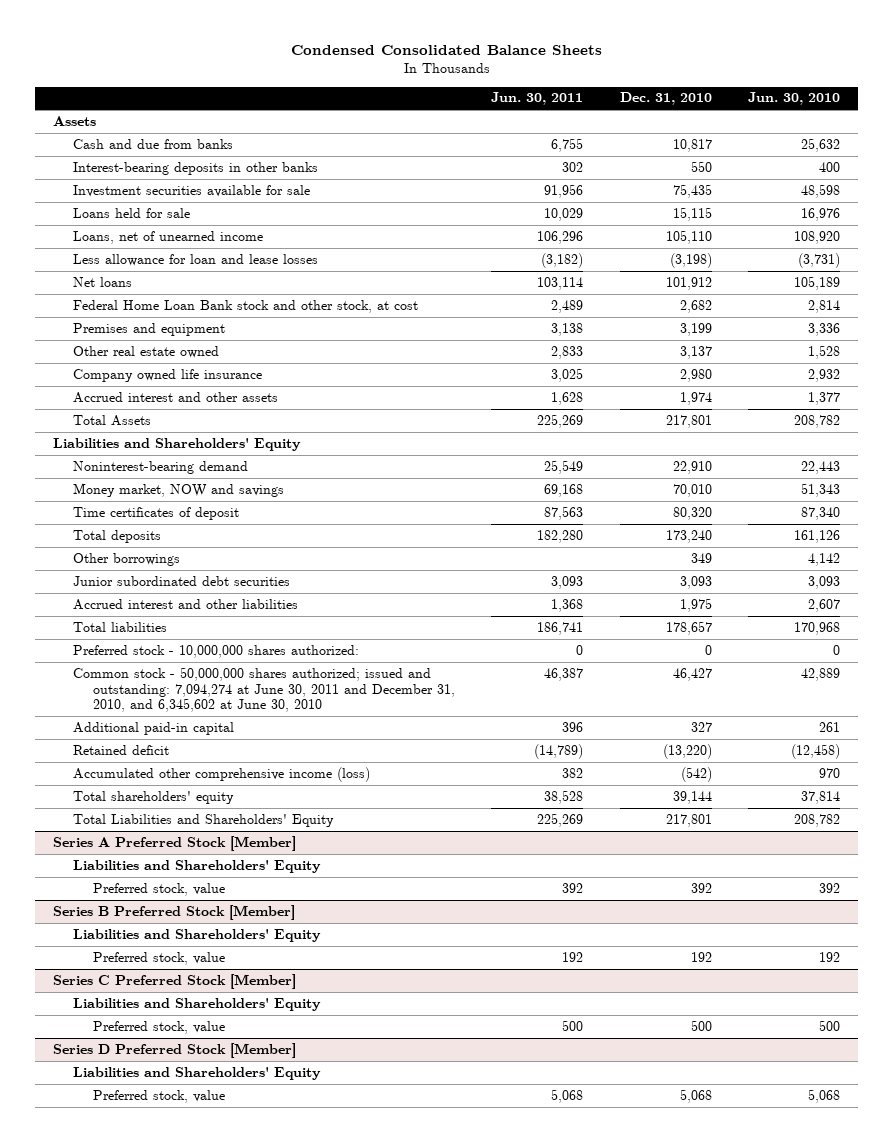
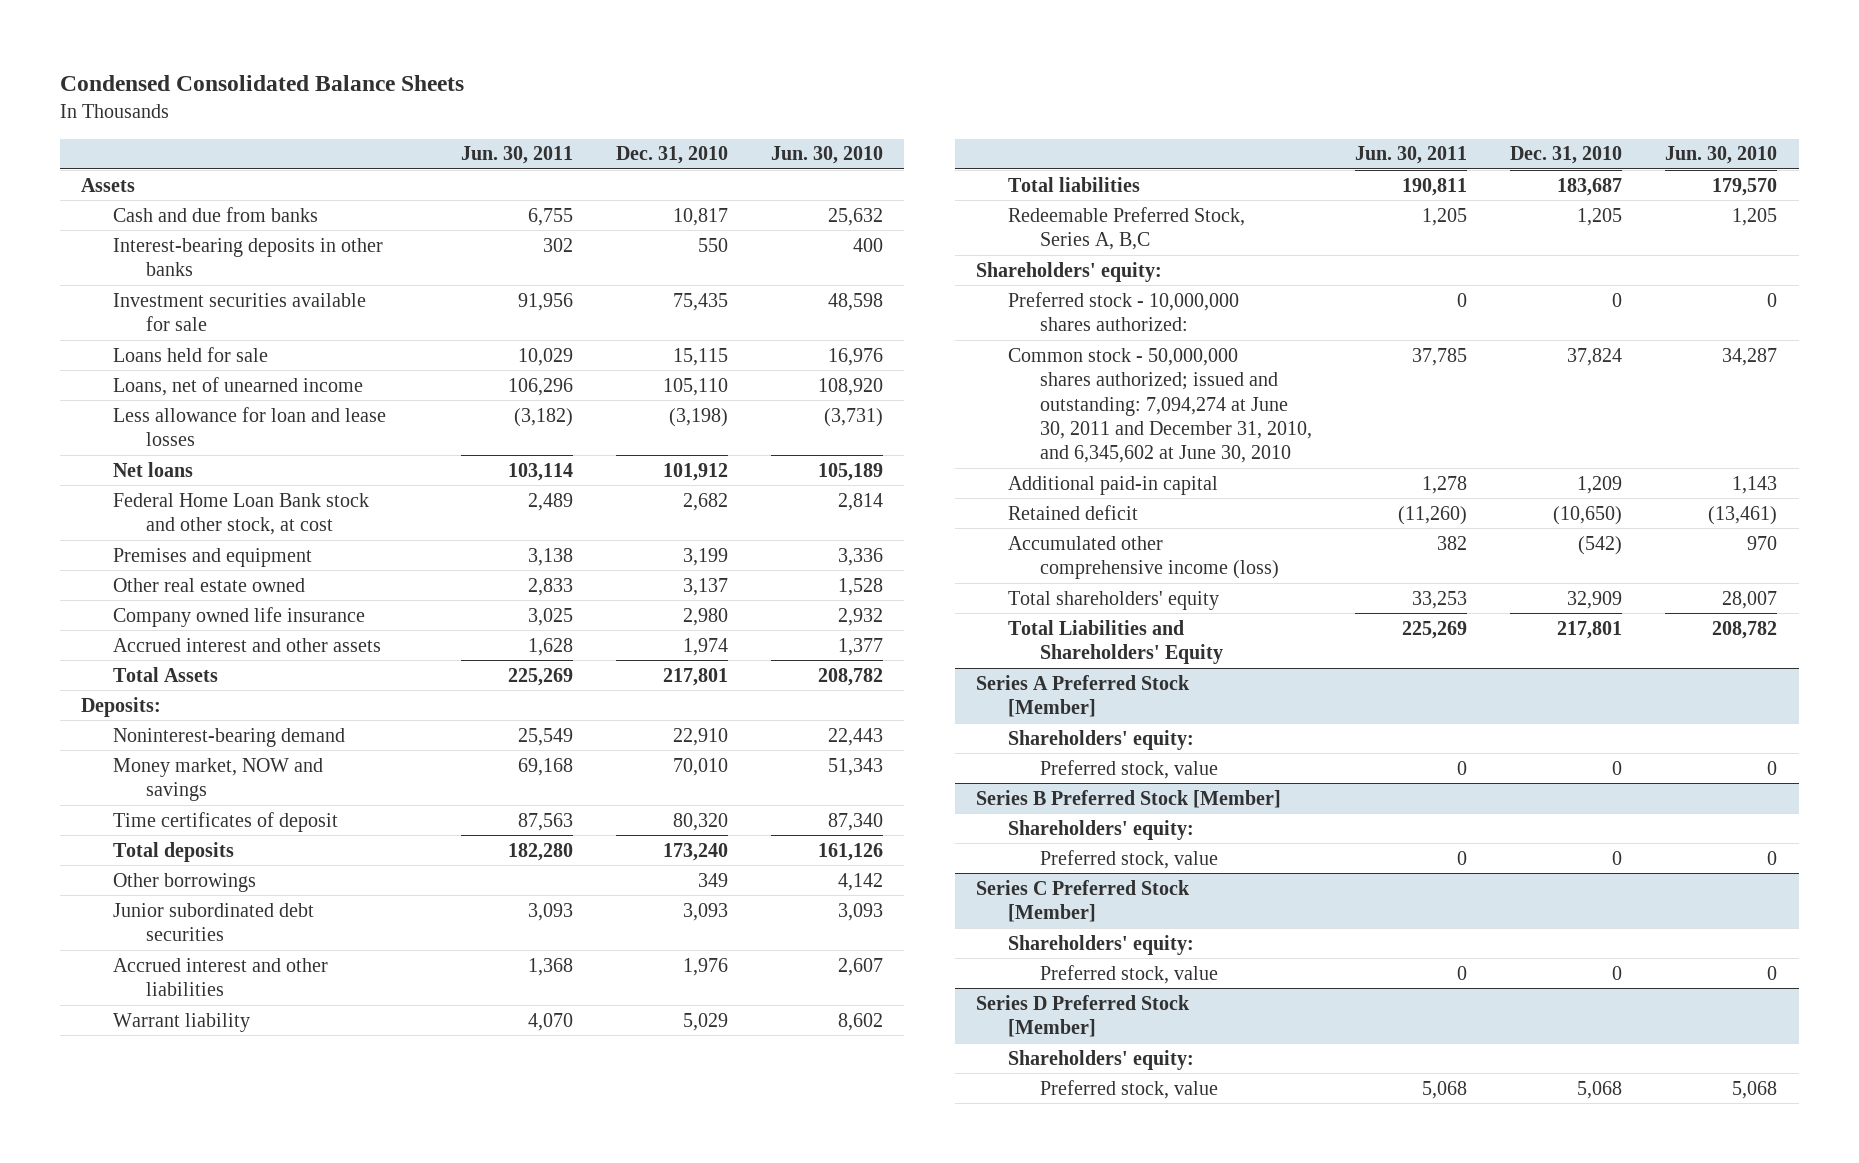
- Liabilities and Shareholders' Equity
+ Deposits:
- Accrued interest and other liabilities | 1,368 | 1,975 | 2,607
- Total liabilities | 186,741 | 178,657 | 170,968
+ Accrued interest and other liabilities | 1,368 | 1,976 | 2,607
+ Warrant liability | 4,070 | 5,029 | 8,602
+ Total liabilities | 190,811 | 183,687 | 179,570
+ Redeemable Preferred Stock, Series A, B,C | 1,205 | 1,205 | 1,205
+ Shareholders' equity:
- Common stock - 50,000,000 shares authorized; issued and outstanding: 7,094,274 at June 30, 2011 and December 31, 2010, and 6,345,602 at June 30, 2010 | 46,387 | 46,427 | 42,889
- Additional paid-in capital | 396 | 327 | 261
- Retained deficit | (14,789) | (13,220) | (12,458)
+ Common stock - 50,000,000 shares authorized; issued and outstanding: 7,094,274 at June 30, 2011 and December 31, 2010, and 6,345,602 at June 30, 2010 | 37,785 | 37,824 | 34,287
+ Additional paid-in capital | 1,278 | 1,209 | 1,143
+ Retained deficit | (11,260) | (10,650) | (13,461)
- Total shareholders' equity | 38,528 | 39,144 | 37,814
+ Total shareholders' equity | 33,253 | 32,909 | 28,007
@ Series A Preferred Stock [Member]
- Liabilities and Shareholders' Equity
- Preferred stock, value | 392 | 392 | 392
+ Shareholders' equity:
+ Preferred stock, value | 0 | 0 | 0
@ Series B Preferred Stock [Member]
- Liabilities and Shareholders' Equity
- Preferred stock, value | 192 | 192 | 192
+ Shareholders' equity:
+ Preferred stock, value | 0 | 0 | 0
@ Series C Preferred Stock [Member]
- Liabilities and Shareholders' Equity
- Preferred stock, value | 500 | 500 | 500
+ Shareholders' equity:
+ Preferred stock, value | 0 | 0 | 0
@ Series D Preferred Stock [Member]
- Liabilities and Shareholders' Equity
+ Shareholders' equity:

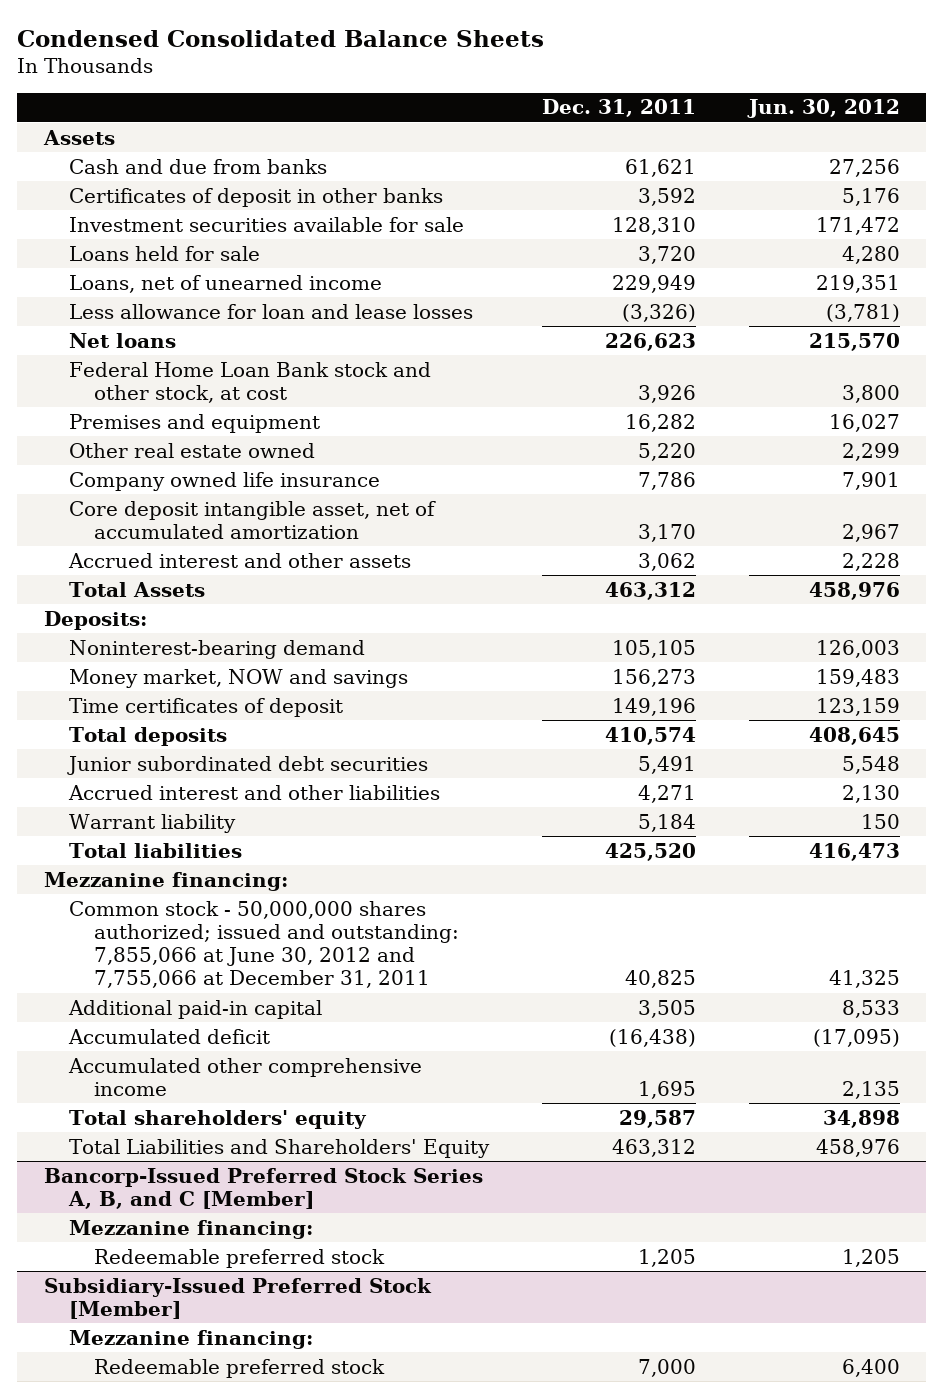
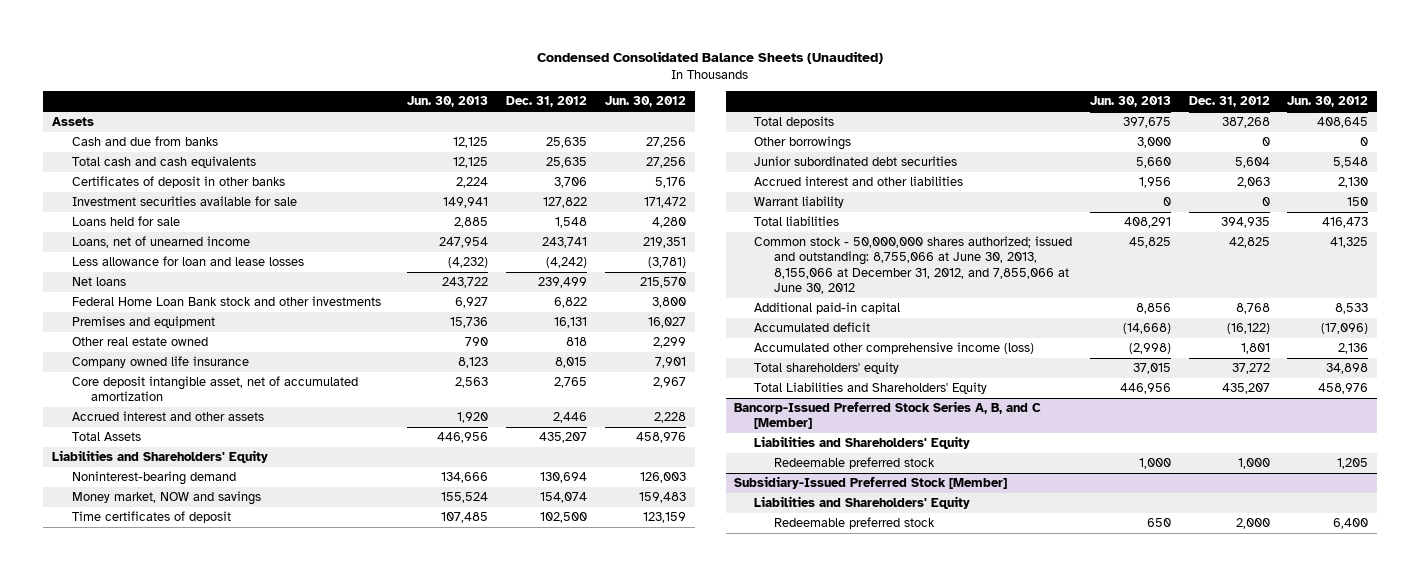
- Condensed Consolidated Balance Sheets
+ Condensed Consolidated Balance Sheets (Unaudited)
- | Dec. 31, 2011 | Jun. 30, 2012
+ | Jun. 30, 2013 | Dec. 31, 2012 | Jun. 30, 2012
+ Total cash and cash equivalents | 12,125 | 25,635 | 27,256
- Federal Home Loan Bank stock and other stock, at cost | 3,926 | 3,800
+ Federal Home Loan Bank stock and other investments | 6,927 | 6,822 | 3,800
- Deposits:
+ Liabilities and Shareholders' Equity
+ Other borrowings | 3,000 | 0 | 0
- Mezzanine financing:
- Common stock - 50,000,000 shares authorized; issued and outstanding: 7,855,066 at June 30, 2012 and 7,755,066 at December 31, 2011 | 40,825 | 41,325
+ Common stock - 50,000,000 shares authorized; issued and outstanding: 8,755,066 at June 30, 2013, 8,155,066 at December 31, 2012, and 7,855,066 at June 30, 2012 | 45,825 | 42,825 | 41,325
- Accumulated deficit | (16,438) | (17,095)
- Accumulated other comprehensive income | 1,695 | 2,135
+ Accumulated deficit | (14,668) | (16,122) | (17,096)
+ Accumulated other comprehensive income (loss) | (2,998) | 1,801 | 2,136
@ Bancorp-Issued Preferred Stock Series A, B, and C [Member]
- Mezzanine financing:
+ Liabilities and Shareholders' Equity
@ Subsidiary-Issued Preferred Stock [Member]
- Mezzanine financing:
+ Liabilities and Shareholders' Equity

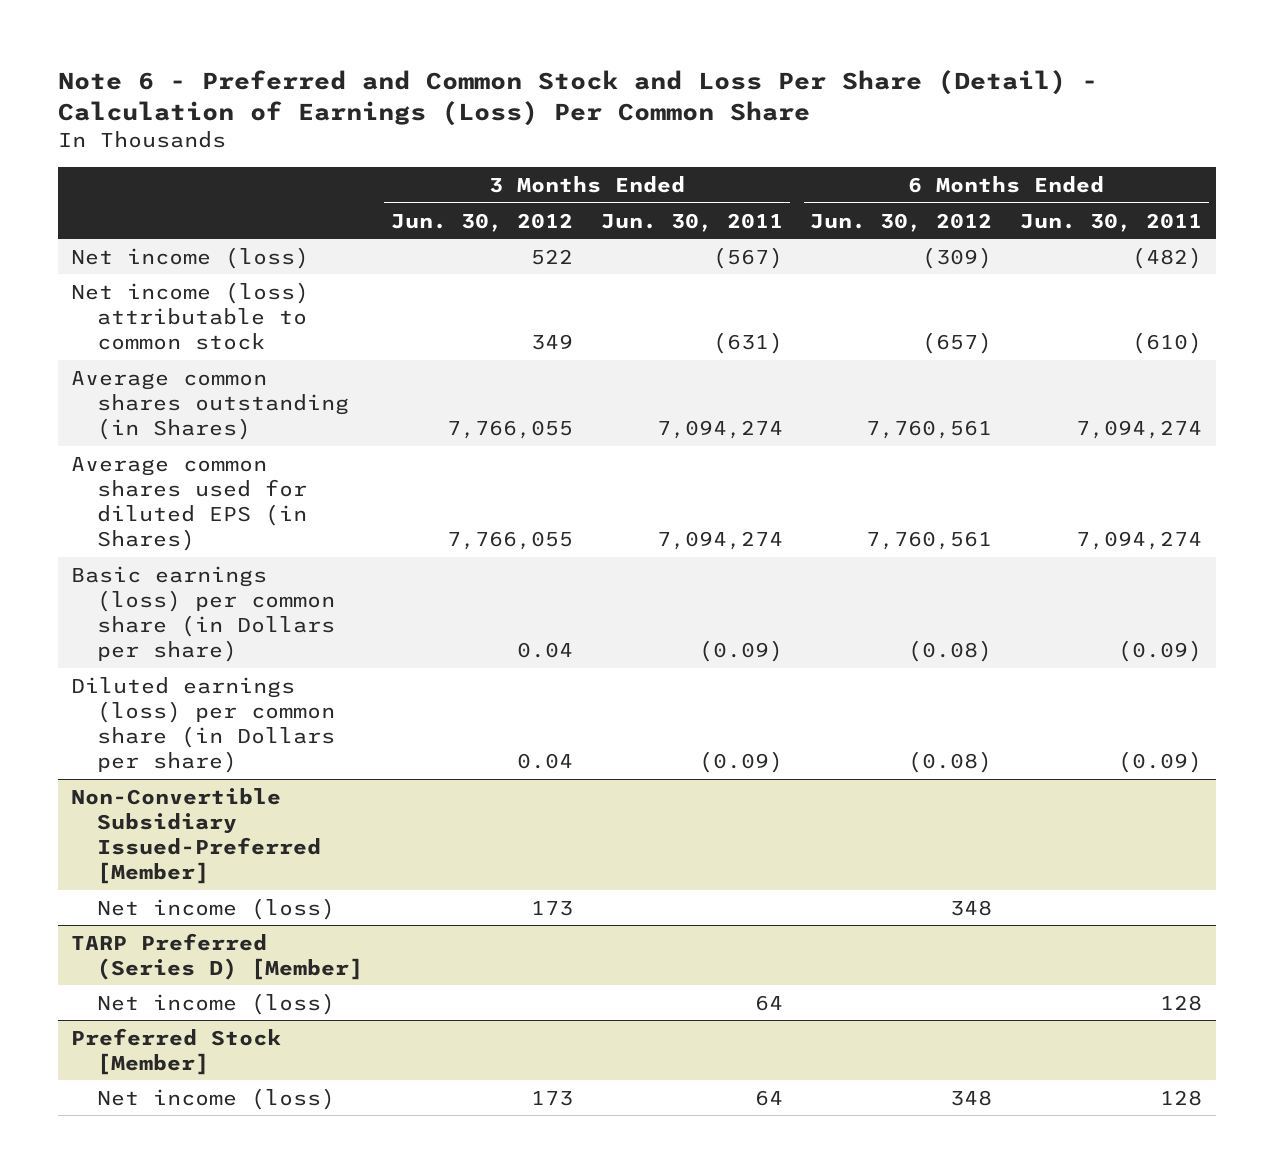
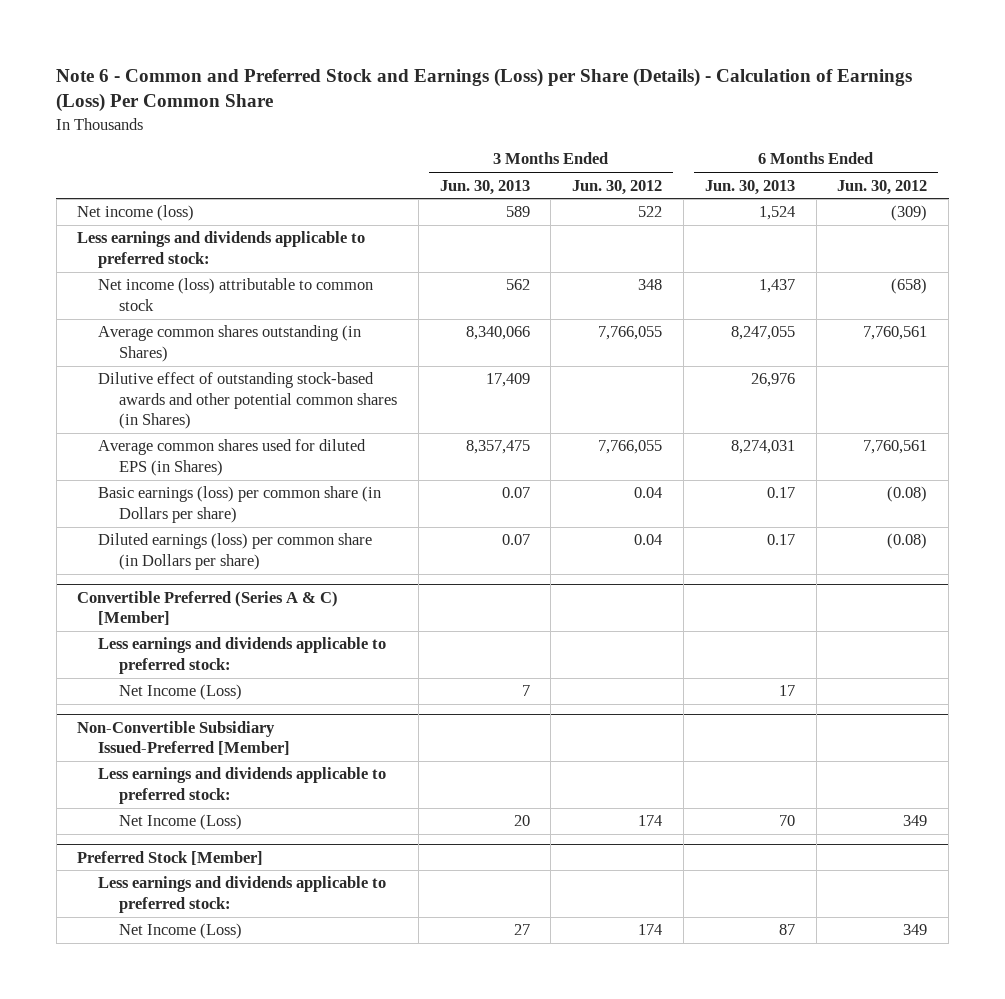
- Note 6 - Preferred and Common Stock and Loss Per Share (Detail) - Calculation of Earnings (Loss) Per Common Share
+ Note 6 - Common and Preferred Stock and Earnings (Loss) per Share (Details) - Calculation of Earnings (Loss) Per Common Share
- | 3 Months Ended Jun. 30, 2012 | 3 Months Ended Jun. 30, 2011 | 6 Months Ended Jun. 30, 2012 | 6 Months Ended Jun. 30, 2011
+ | 3 Months Ended Jun. 30, 2013 | 3 Months Ended Jun. 30, 2012 | 6 Months Ended Jun. 30, 2013 | 6 Months Ended Jun. 30, 2012
- Net income (loss) attributable to common stock | 349 | (631) | (657) | (610)
+ Less earnings and dividends applicable to preferred stock:
+ Net income (loss) attributable to common stock | 562 | 348 | 1,437 | (658)
+ Dilutive effect of outstanding stock-based awards and other potential common shares (in Shares) | 17,409 | | 26,976 |
+ Convertible Preferred (Series A & C) [Member]
+ Less earnings and dividends applicable to preferred stock:
+ Net Income (Loss) | 7 | | 17 |
@ Non-Convertible Subsidiary Issued-Preferred [Member]
- Net income (loss) | 173 | | 348 |
- TARP Preferred (Series D) [Member]
- Net income (loss) | | 64 | | 128
@ Non-Convertible Subsidiary Issued-Preferred [Member]
+ Less earnings and dividends applicable to preferred stock:
+ Net Income (Loss) | 20 | 174 | 70 | 349
@ Preferred Stock [Member]
- Net income (loss) | 173 | 64 | 348 | 128
+ Less earnings and dividends applicable to preferred stock:
+ Net Income (Loss) | 27 | 174 | 87 | 349

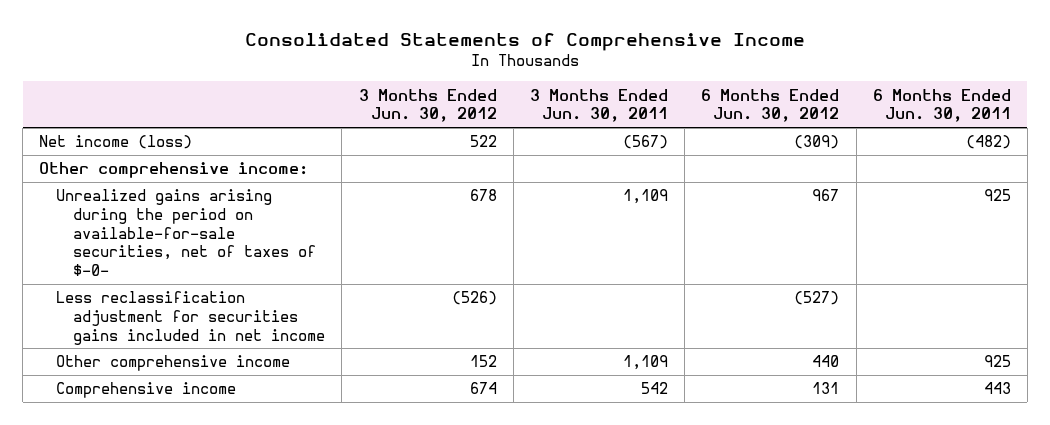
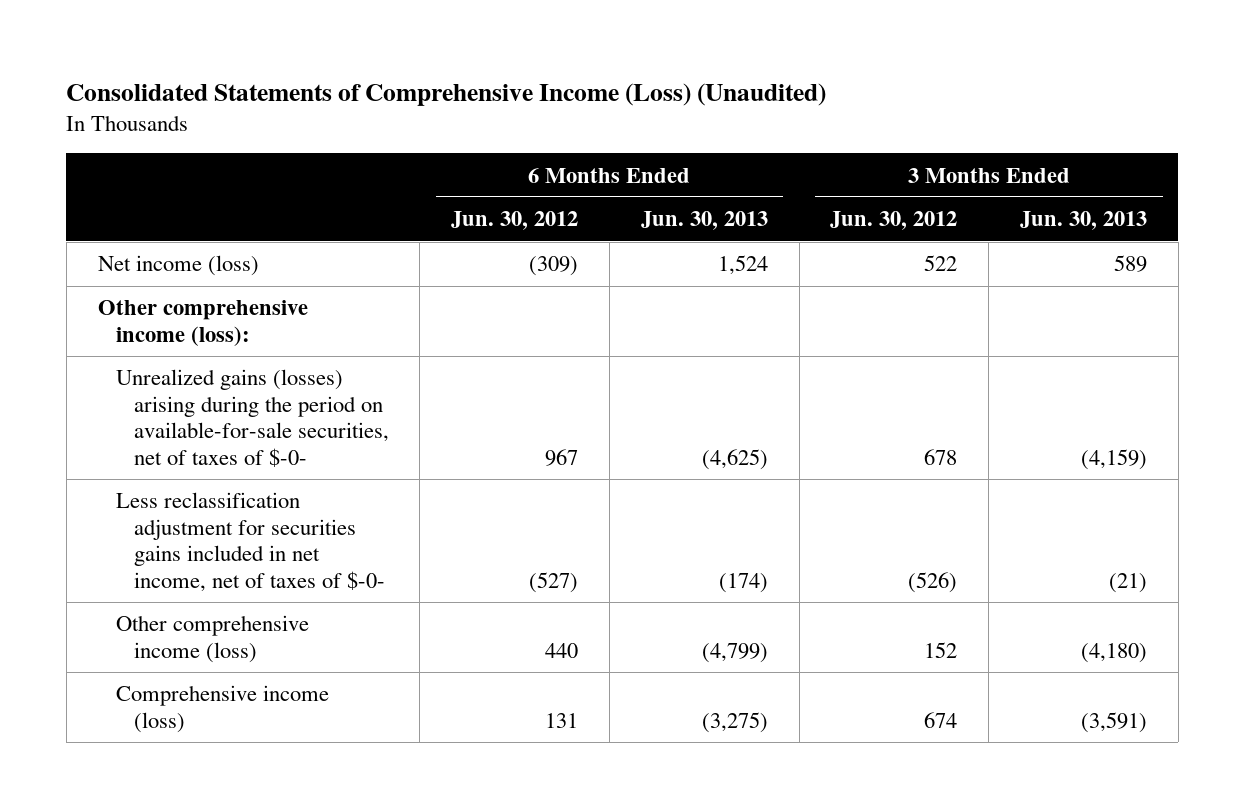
- Consolidated Statements of Comprehensive Income
+ Consolidated Statements of Comprehensive Income (Loss) (Unaudited)
- | 3 Months Ended Jun. 30, 2012 | 3 Months Ended Jun. 30, 2011 | 6 Months Ended Jun. 30, 2012 | 6 Months Ended Jun. 30, 2011
+ | 6 Months Ended Jun. 30, 2012 | 6 Months Ended Jun. 30, 2013 | 3 Months Ended Jun. 30, 2012 | 3 Months Ended Jun. 30, 2013
- Other comprehensive income:
- Unrealized gains arising during the period on available-for-sale securities, net of taxes of $-0- | 678 | 1,109 | 967 | 925
- Less reclassification adjustment for securities gains included in net income | (526) | | (527) |
- Other comprehensive income | 152 | 1,109 | 440 | 925
- Comprehensive income | 674 | 542 | 131 | 443
+ Other comprehensive income (loss):
+ Unrealized gains (losses) arising during the period on available-for-sale securities, net of taxes of $-0- | 967 | (4,625) | 678 | (4,159)
+ Less reclassification adjustment for securities gains included in net income, net of taxes of $-0- | (527) | (174) | (526) | (21)
+ Other comprehensive income (loss) | 440 | (4,799) | 152 | (4,180)
+ Comprehensive income (loss) | 131 | (3,275) | 674 | (3,591)

